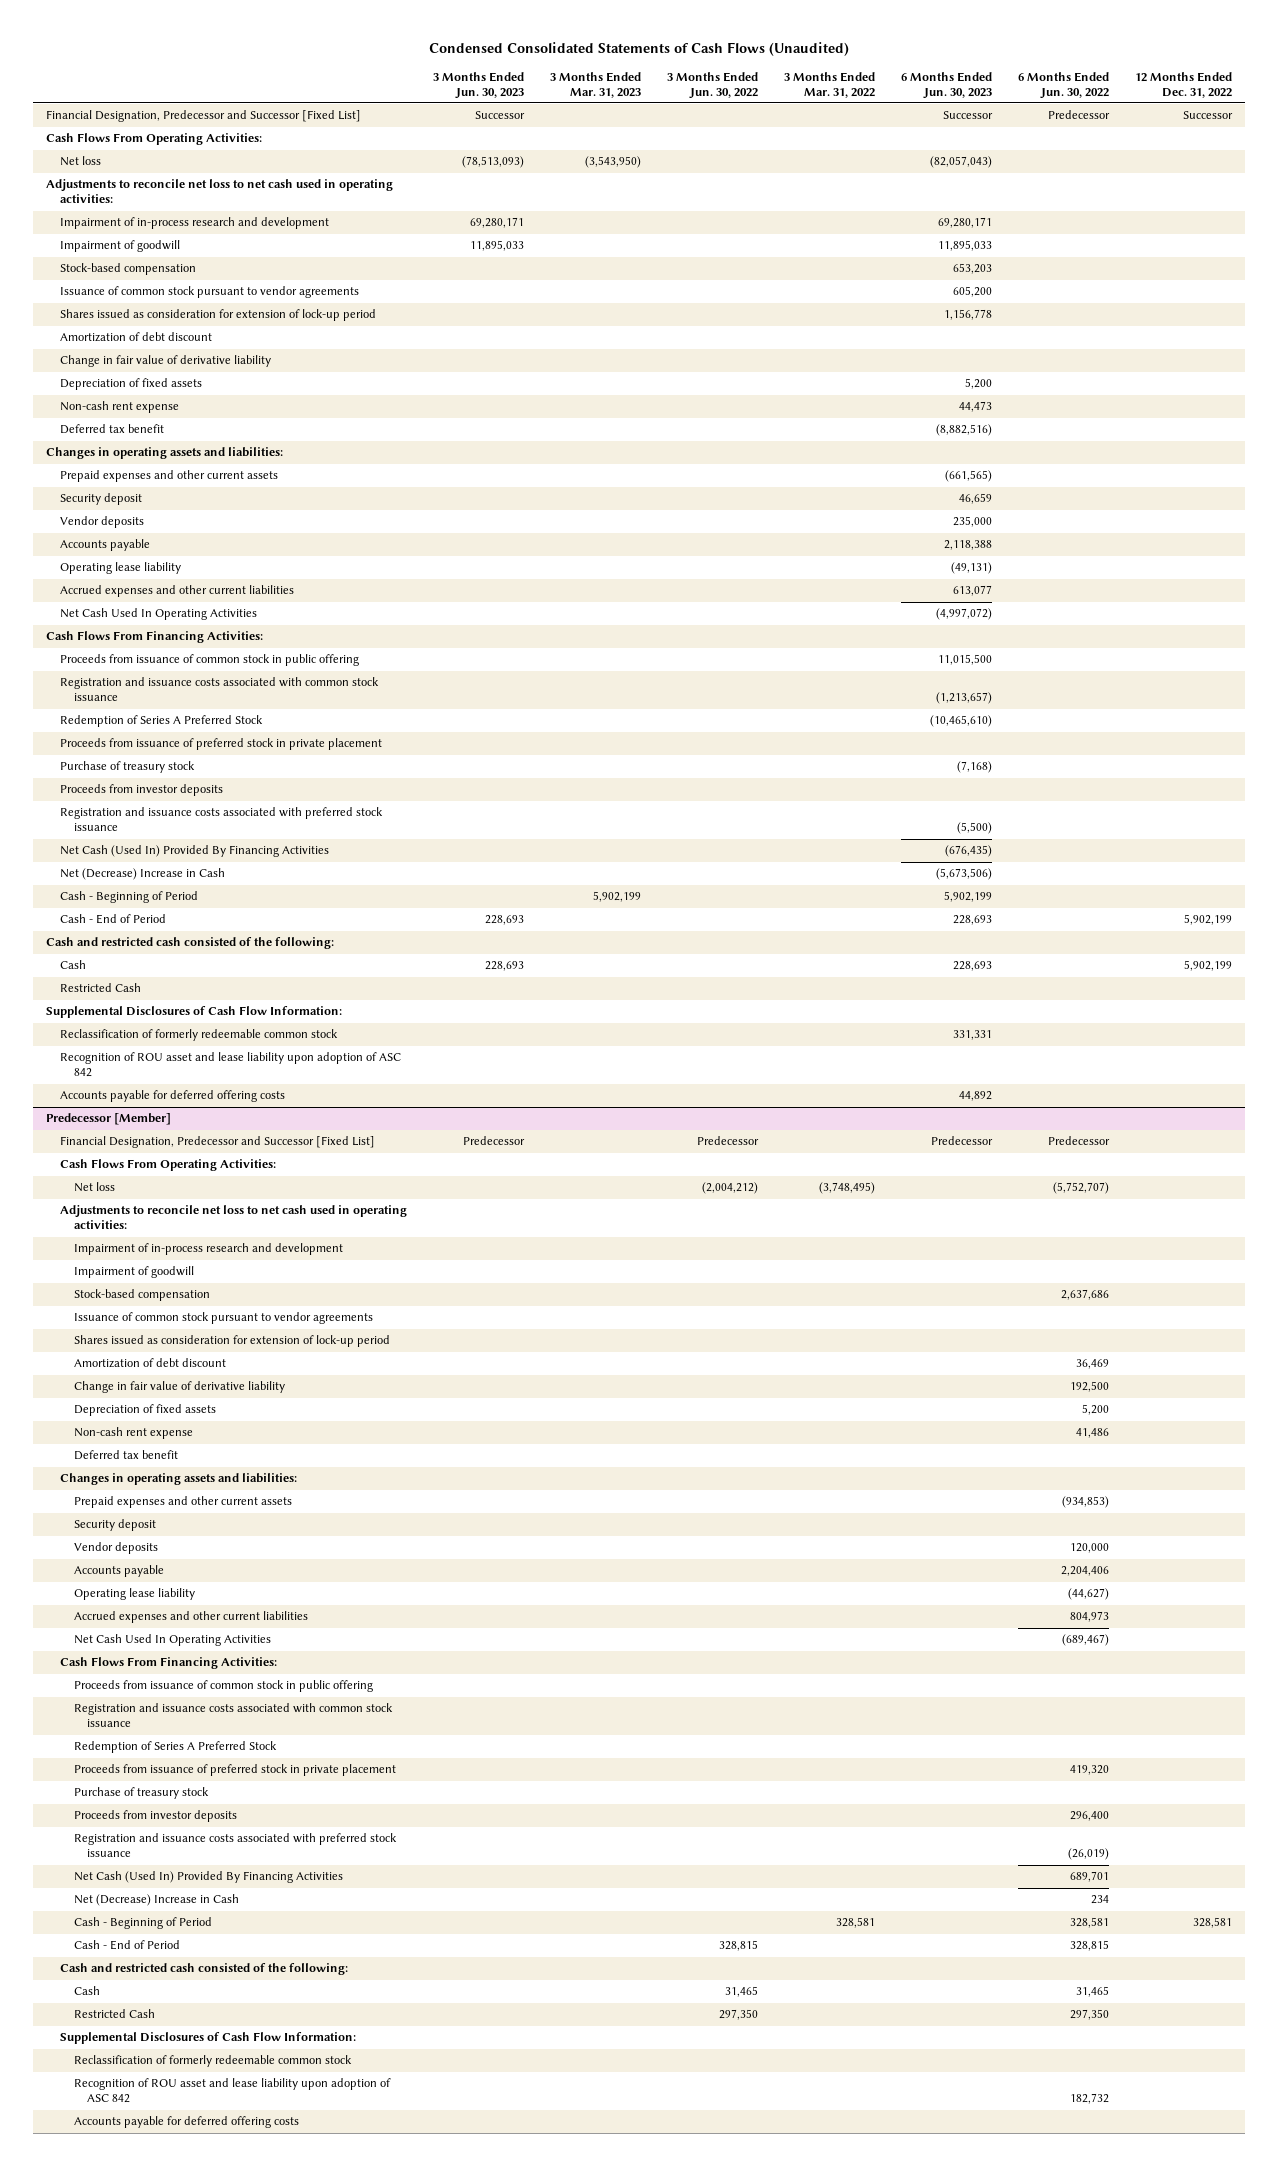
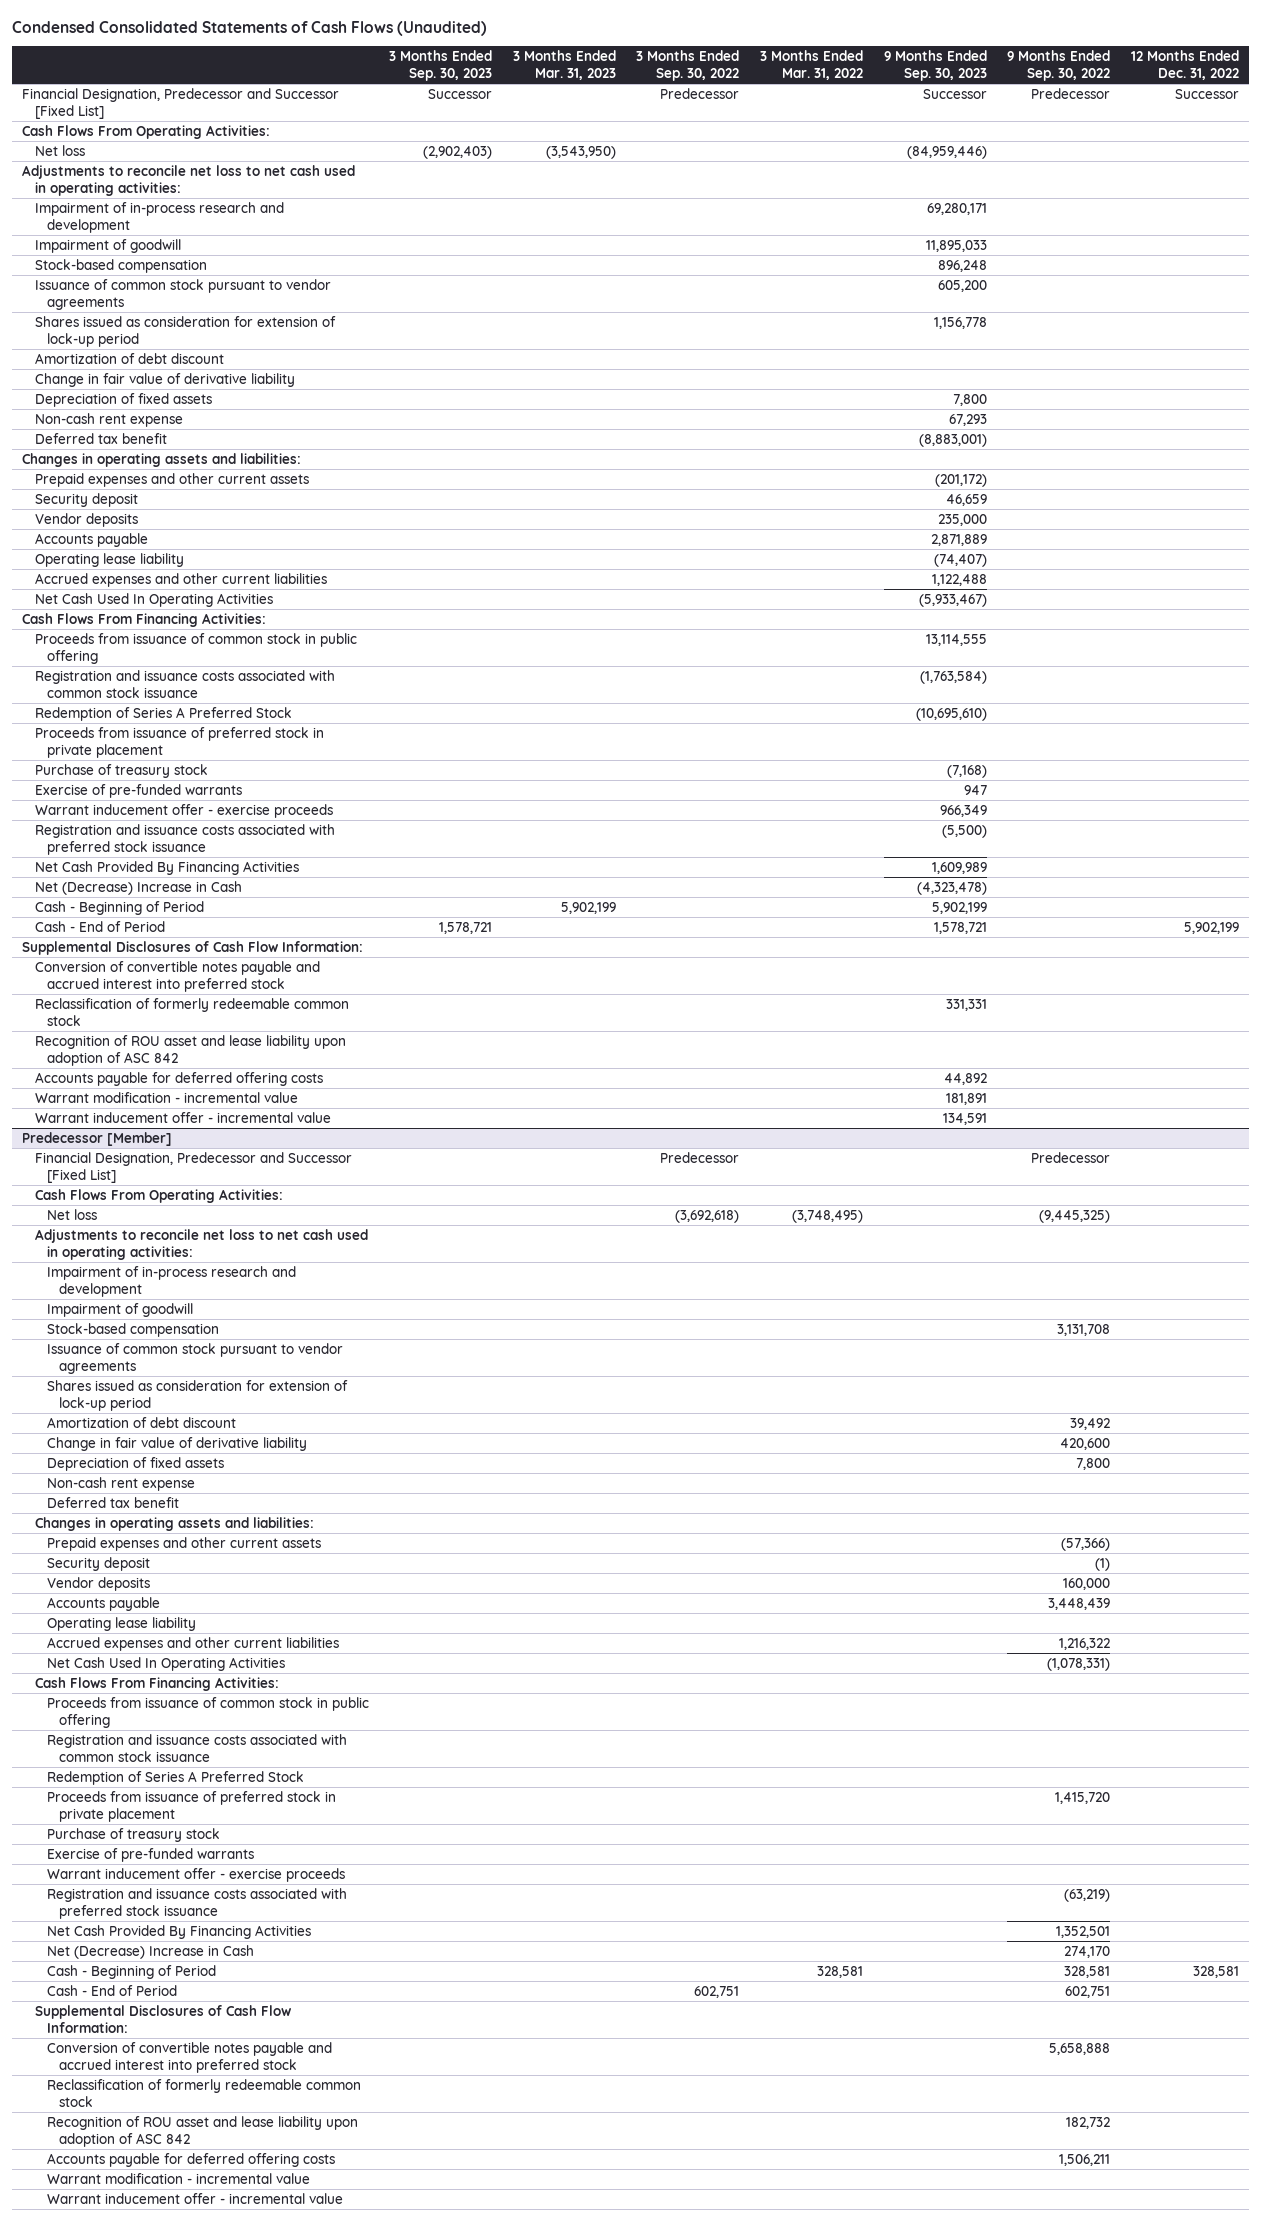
- | 3 Months Ended Jun. 30, 2023 | 3 Months Ended Mar. 31, 2023 | 3 Months Ended Jun. 30, 2022 | 3 Months Ended Mar. 31, 2022 | 6 Months Ended Jun. 30, 2023 | 6 Months Ended Jun. 30, 2022 | 12 Months Ended Dec. 31, 2022
+ | 3 Months Ended Sep. 30, 2023 | 3 Months Ended Mar. 31, 2023 | 3 Months Ended Sep. 30, 2022 | 3 Months Ended Mar. 31, 2022 | 9 Months Ended Sep. 30, 2023 | 9 Months Ended Sep. 30, 2022 | 12 Months Ended Dec. 31, 2022
- Proceeds from investor deposits
+ Exercise of pre-funded warrants | | | | | 947 | |
+ Warrant inducement offer - exercise proceeds | | | | | 966,349 | |
- Net Cash (Used In) Provided By Financing Activities | | | | | (676,435) | |
+ Net Cash Provided By Financing Activities | | | | | 1,609,989 | |
- Cash and restricted cash consisted of the following:
- Cash | 228,693 | | | | 228,693 | | 5,902,199
- Restricted Cash
+ Conversion of convertible notes payable and accrued interest into preferred stock
+ Warrant modification - incremental value | | | | | 181,891 | |
+ Warrant inducement offer - incremental value | | | | | 134,591 | |
@ Predecessor [Member]
- Proceeds from investor deposits | | | | | | 296,400 |
+ Exercise of pre-funded warrants
+ Warrant inducement offer - exercise proceeds
- Net Cash (Used In) Provided By Financing Activities | | | | | | 689,701 |
+ Net Cash Provided By Financing Activities | | | | | | 1,352,501 |
- Cash and restricted cash consisted of the following:
- Cash | | | 31,465 | | | 31,465 |
- Restricted Cash | | | 297,350 | | | 297,350 |
+ Conversion of convertible notes payable and accrued interest into preferred stock | | | | | | 5,658,888 |
+ Warrant modification - incremental value
+ Warrant inducement offer - incremental value

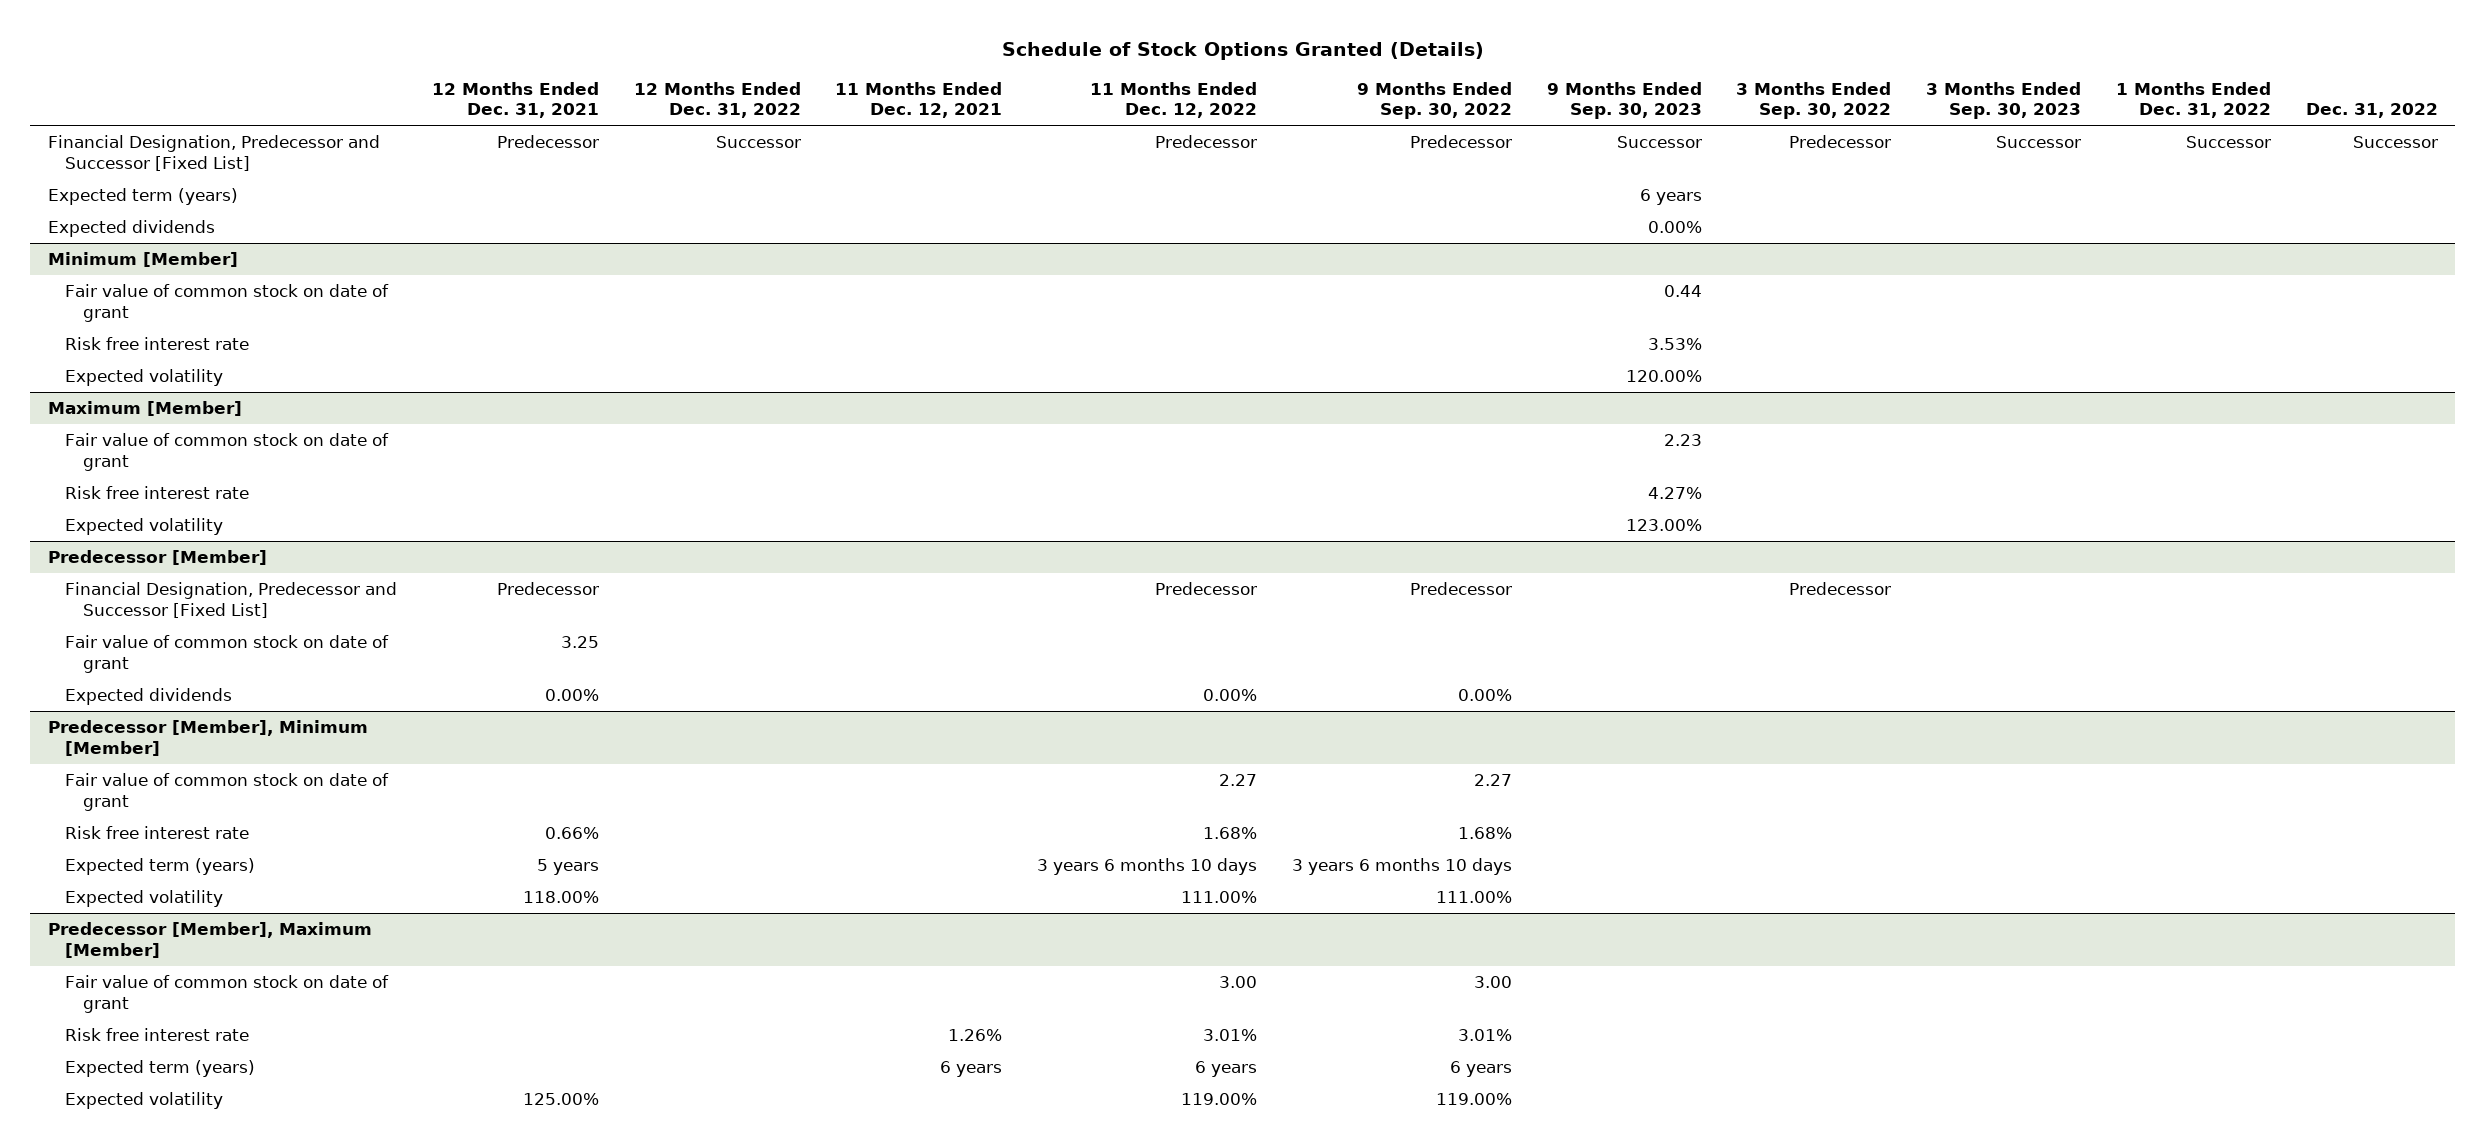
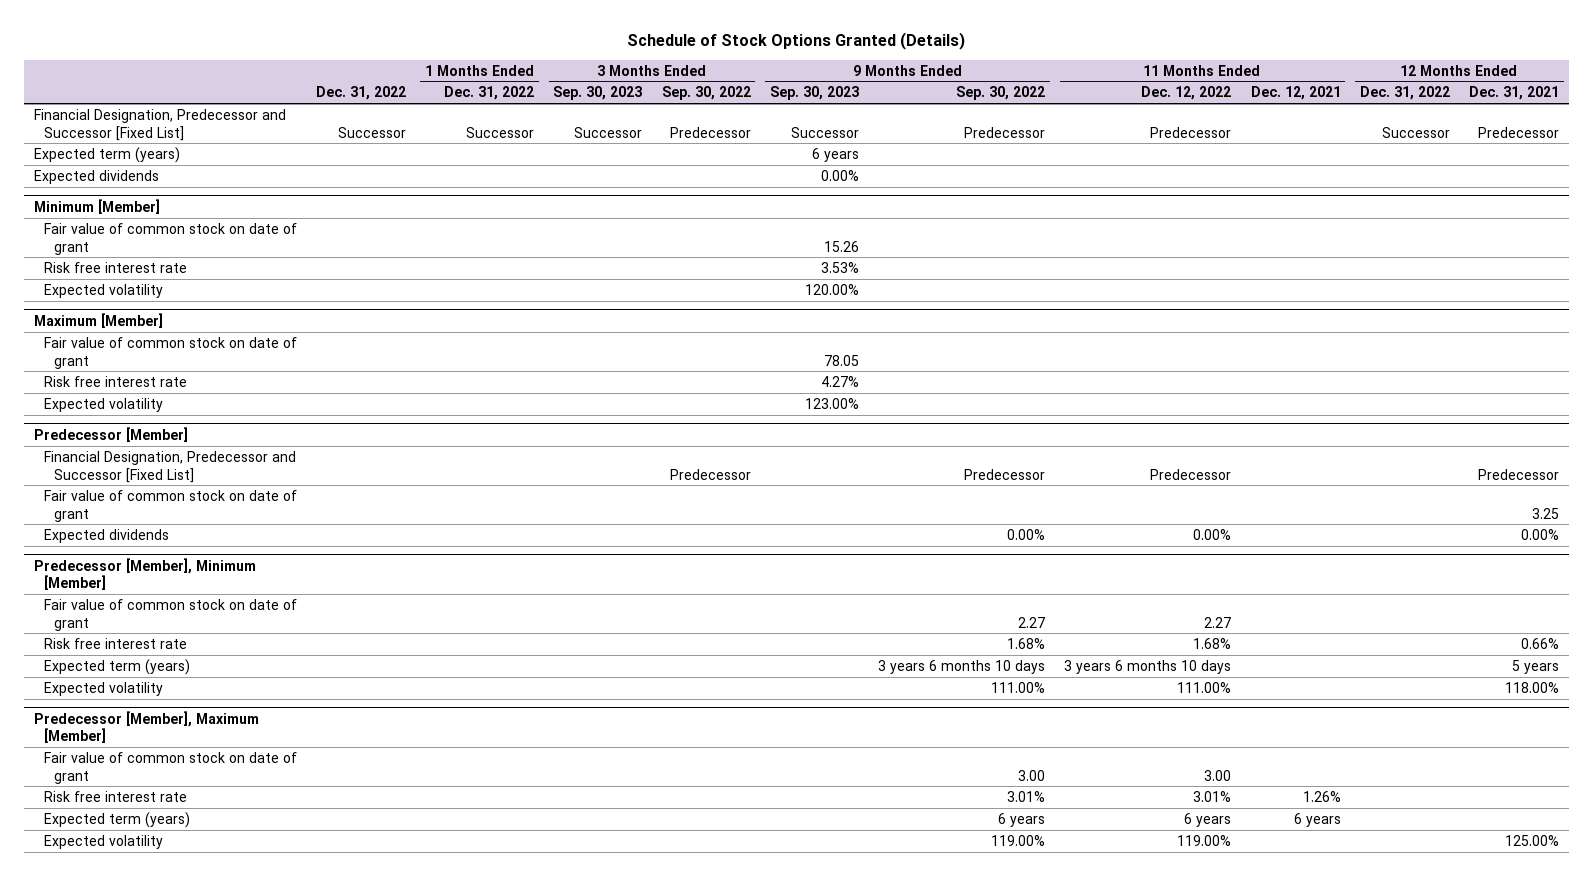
- | 12 Months Ended Dec. 31, 2021 | 12 Months Ended Dec. 31, 2022 | 11 Months Ended Dec. 12, 2021 | 11 Months Ended Dec. 12, 2022 | 9 Months Ended Sep. 30, 2022 | 9 Months Ended Sep. 30, 2023 | 3 Months Ended Sep. 30, 2022 | 3 Months Ended Sep. 30, 2023 | 1 Months Ended Dec. 31, 2022 | Dec. 31, 2022
+ | Dec. 31, 2022 | 1 Months Ended Dec. 31, 2022 | 3 Months Ended Sep. 30, 2023 | 3 Months Ended Sep. 30, 2022 | 9 Months Ended Sep. 30, 2023 | 9 Months Ended Sep. 30, 2022 | 11 Months Ended Dec. 12, 2022 | 11 Months Ended Dec. 12, 2021 | 12 Months Ended Dec. 31, 2022 | 12 Months Ended Dec. 31, 2021
@ Minimum [Member]
- Fair value of common stock on date of grant | | | | | | 0.44 | | | |
+ Fair value of common stock on date of grant | | | | | 15.26 | | | | |
@ Maximum [Member]
- Fair value of common stock on date of grant | | | | | | 2.23 | | | |
+ Fair value of common stock on date of grant | | | | | 78.05 | | | | |

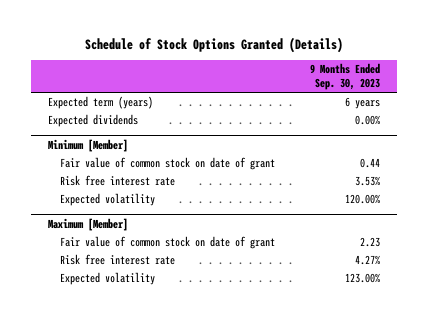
- | Dec. 31, 2022 | 1 Months Ended Dec. 31, 2022 | 3 Months Ended Sep. 30, 2023 | 3 Months Ended Sep. 30, 2022 | 9 Months Ended Sep. 30, 2023 | 9 Months Ended Sep. 30, 2022 | 11 Months Ended Dec. 12, 2022 | 11 Months Ended Dec. 12, 2021 | 12 Months Ended Dec. 31, 2022 | 12 Months Ended Dec. 31, 2021
+ | 9 Months Ended Sep. 30, 2023
- Financial Designation, Predecessor and Successor [Fixed List] | Successor | Successor | Successor | Predecessor | Successor | Predecessor | Predecessor | | Successor | Predecessor
@ Minimum [Member]
- Fair value of common stock on date of grant | | | | | 15.26 | | | | |
+ Fair value of common stock on date of grant | 0.44
@ Maximum [Member]
- Fair value of common stock on date of grant | | | | | 78.05 | | | | |
+ Fair value of common stock on date of grant | 2.23
- Predecessor [Member]
- Financial Designation, Predecessor and Successor [Fixed List] | | | | Predecessor | | Predecessor | Predecessor | | | Predecessor
- Fair value of common stock on date of grant | | | | | | | | | | 3.25
- Expected dividends | | | | | | 0.00% | 0.00% | | | 0.00%
- Predecessor [Member], Minimum [Member]
- Fair value of common stock on date of grant | | | | | | 2.27 | 2.27 | | |
- Risk free interest rate | | | | | | 1.68% | 1.68% | | | 0.66%
- Expected term (years) | | | | | | 3 years 6 months 10 days | 3 years 6 months 10 days | | | 5 years
- Expected volatility | | | | | | 111.00% | 111.00% | | | 118.00%
- Predecessor [Member], Maximum [Member]
- Fair value of common stock on date of grant | | | | | | 3.00 | 3.00 | | |
- Risk free interest rate | | | | | | 3.01% | 3.01% | 1.26% | |
- Expected term (years) | | | | | | 6 years | 6 years | 6 years | |
- Expected volatility | | | | | | 119.00% | 119.00% | | | 125.00%

